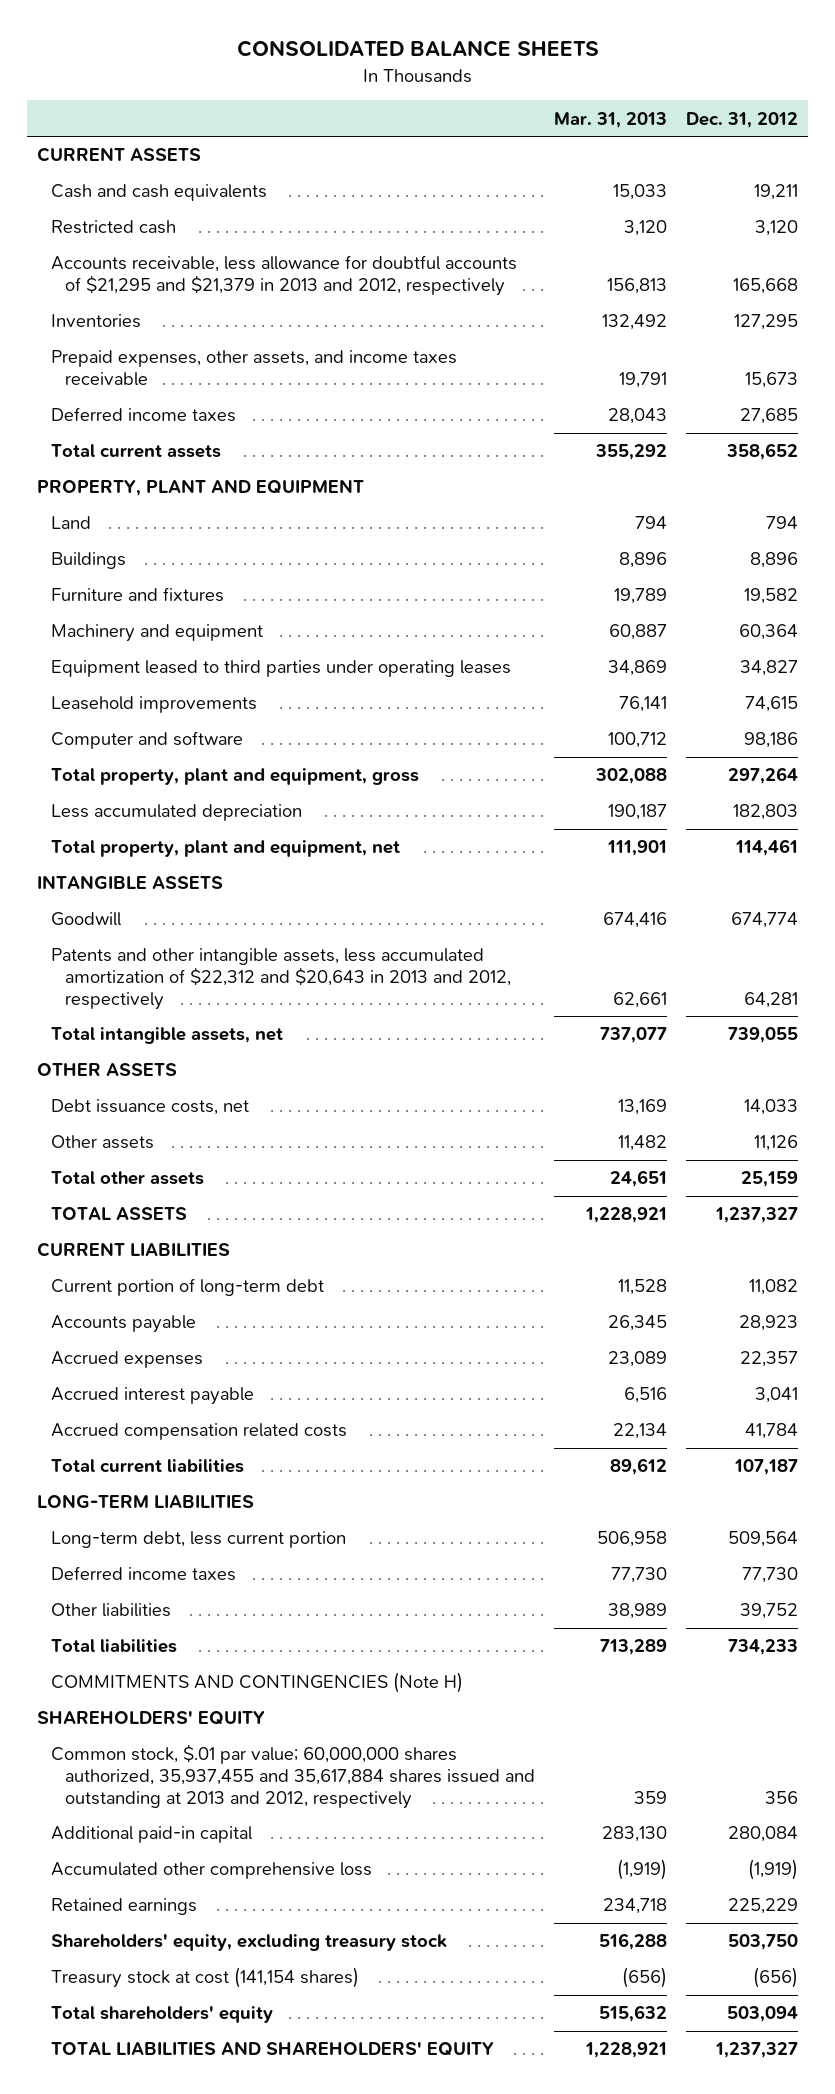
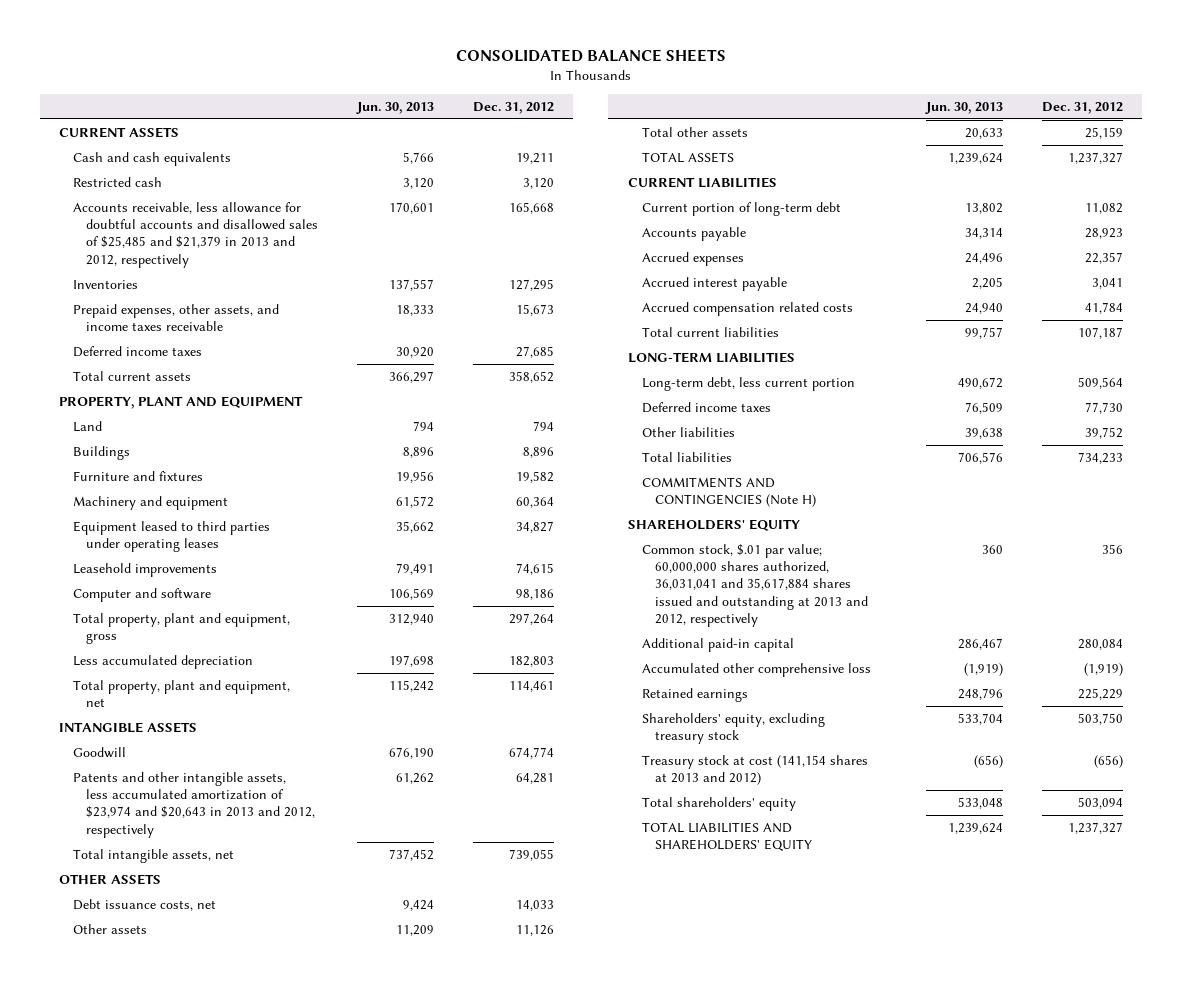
- | Mar. 31, 2013 | Dec. 31, 2012
+ | Jun. 30, 2013 | Dec. 31, 2012
- Accounts receivable, less allowance for doubtful accounts of $21,295 and $21,379 in 2013 and 2012, respectively | 156,813 | 165,668
+ Accounts receivable, less allowance for doubtful accounts and disallowed sales of $25,485 and $21,379 in 2013 and 2012, respectively | 170,601 | 165,668
- Patents and other intangible assets, less accumulated amortization of $22,312 and $20,643 in 2013 and 2012, respectively | 62,661 | 64,281
+ Patents and other intangible assets, less accumulated amortization of $23,974 and $20,643 in 2013 and 2012, respectively | 61,262 | 64,281
- Common stock, $.01 par value; 60,000,000 shares authorized, 35,937,455 and 35,617,884 shares issued and outstanding at 2013 and 2012, respectively | 359 | 356
+ Common stock, $.01 par value; 60,000,000 shares authorized, 36,031,041 and 35,617,884 shares issued and outstanding at 2013 and 2012, respectively | 360 | 356
- Treasury stock at cost (141,154 shares) | (656) | (656)
+ Treasury stock at cost (141,154 shares at 2013 and 2012) | (656) | (656)

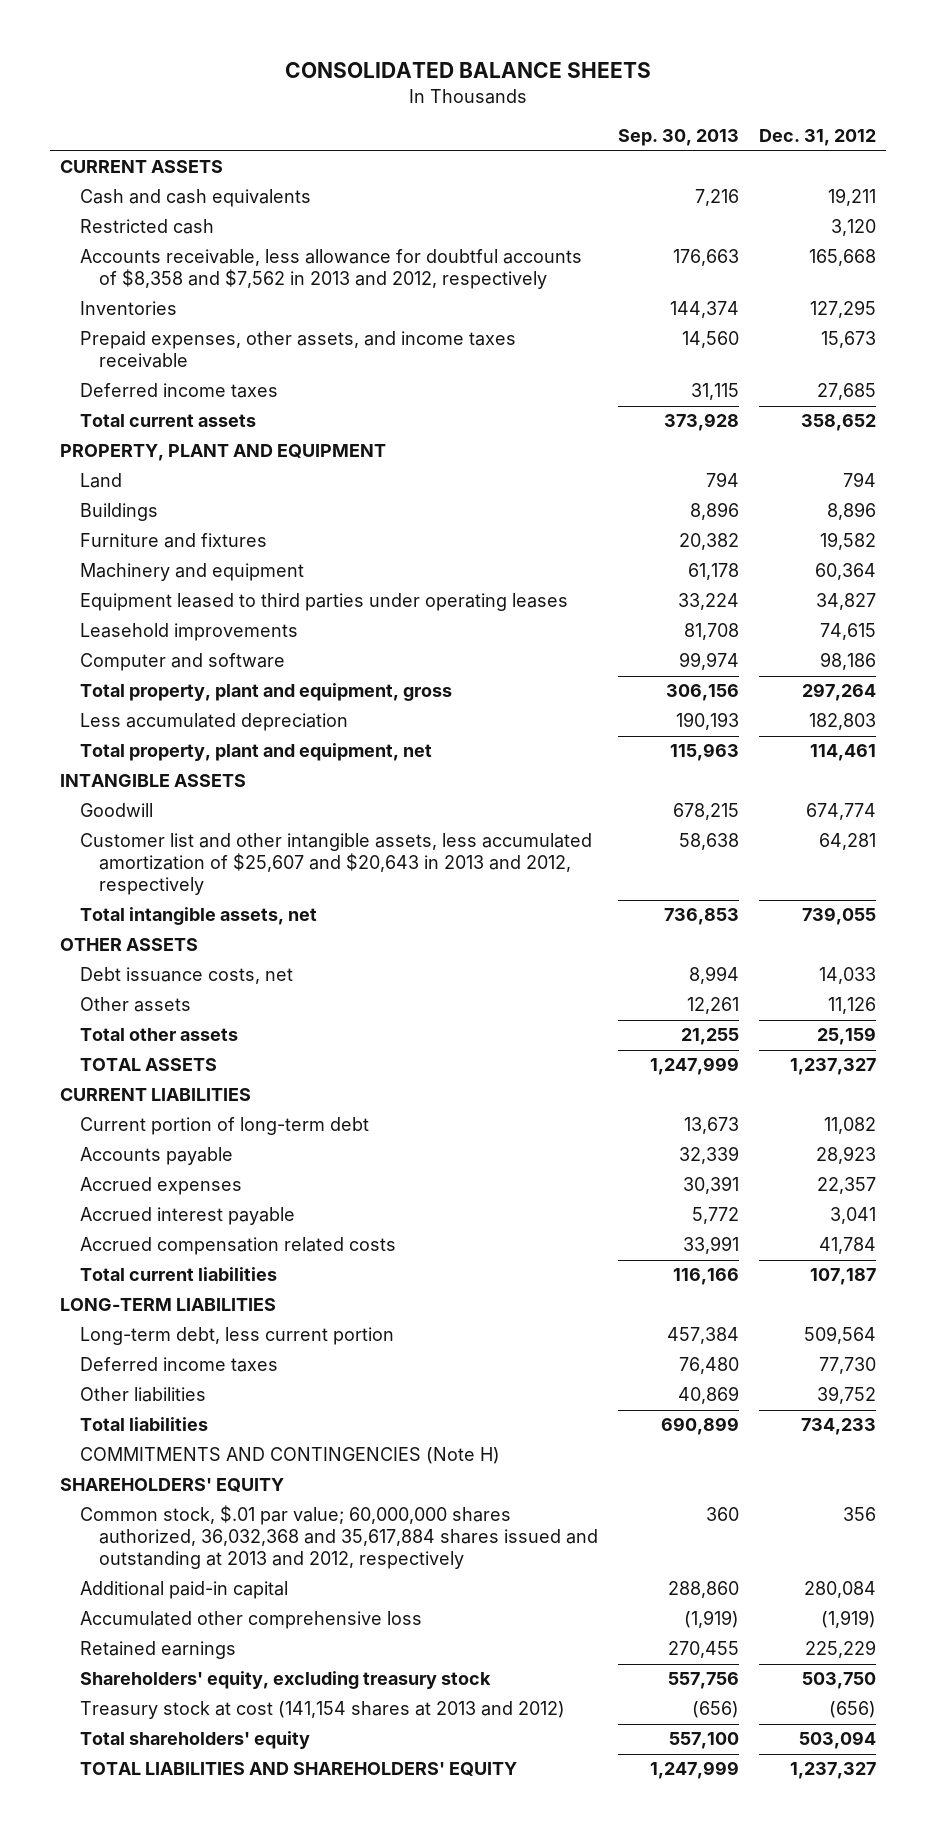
- | Jun. 30, 2013 | Dec. 31, 2012
+ | Sep. 30, 2013 | Dec. 31, 2012
- Accounts receivable, less allowance for doubtful accounts and disallowed sales of $25,485 and $21,379 in 2013 and 2012, respectively | 170,601 | 165,668
+ Accounts receivable, less allowance for doubtful accounts of $8,358 and $7,562 in 2013 and 2012, respectively | 176,663 | 165,668
- Patents and other intangible assets, less accumulated amortization of $23,974 and $20,643 in 2013 and 2012, respectively | 61,262 | 64,281
+ Customer list and other intangible assets, less accumulated amortization of $25,607 and $20,643 in 2013 and 2012, respectively | 58,638 | 64,281
- Common stock, $.01 par value; 60,000,000 shares authorized, 36,031,041 and 35,617,884 shares issued and outstanding at 2013 and 2012, respectively | 360 | 356
+ Common stock, $.01 par value; 60,000,000 shares authorized, 36,032,368 and 35,617,884 shares issued and outstanding at 2013 and 2012, respectively | 360 | 356

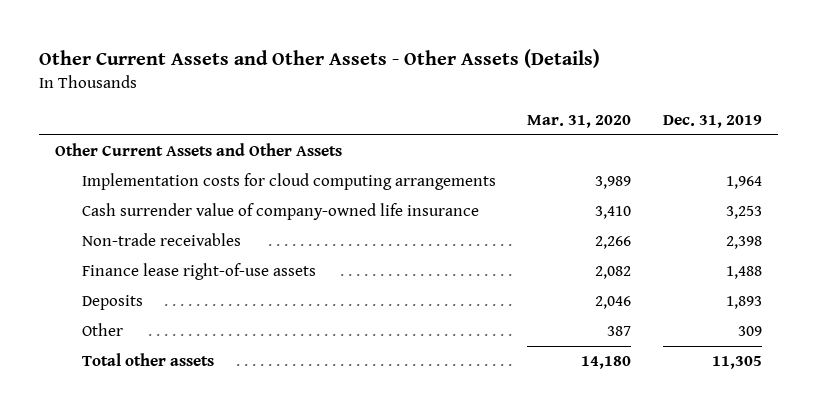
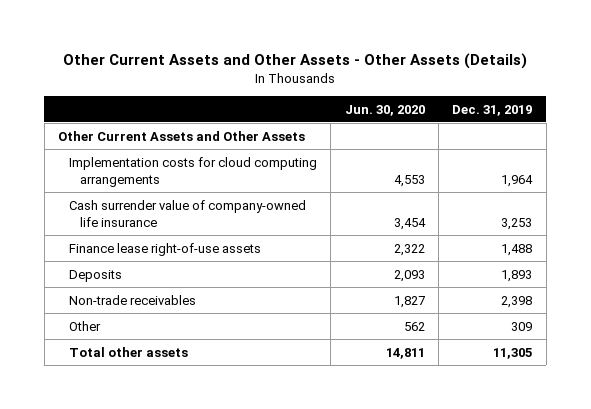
- | Mar. 31, 2020 | Dec. 31, 2019
+ | Jun. 30, 2020 | Dec. 31, 2019
moved down: Non-trade receivables | 1,827 | 2,398

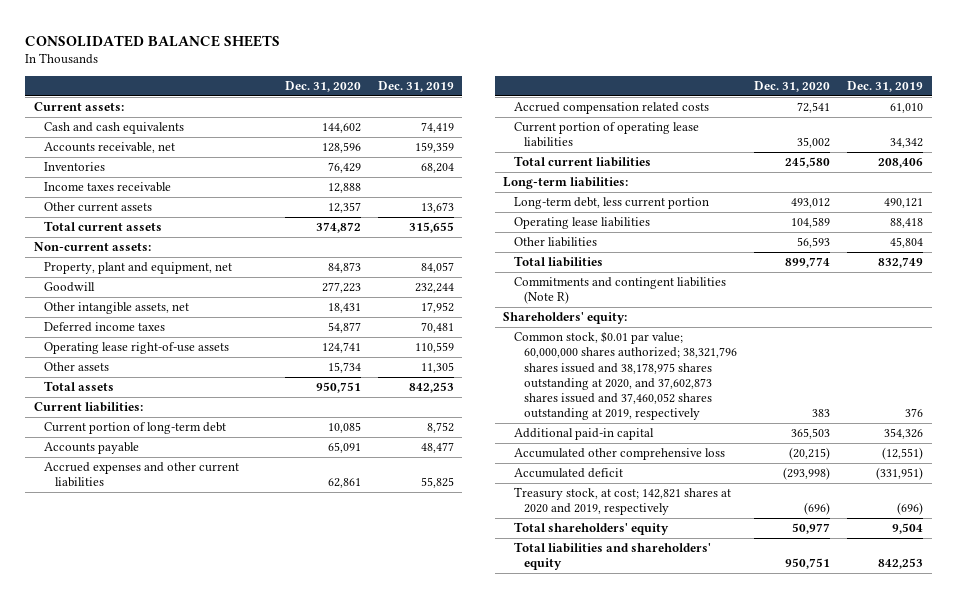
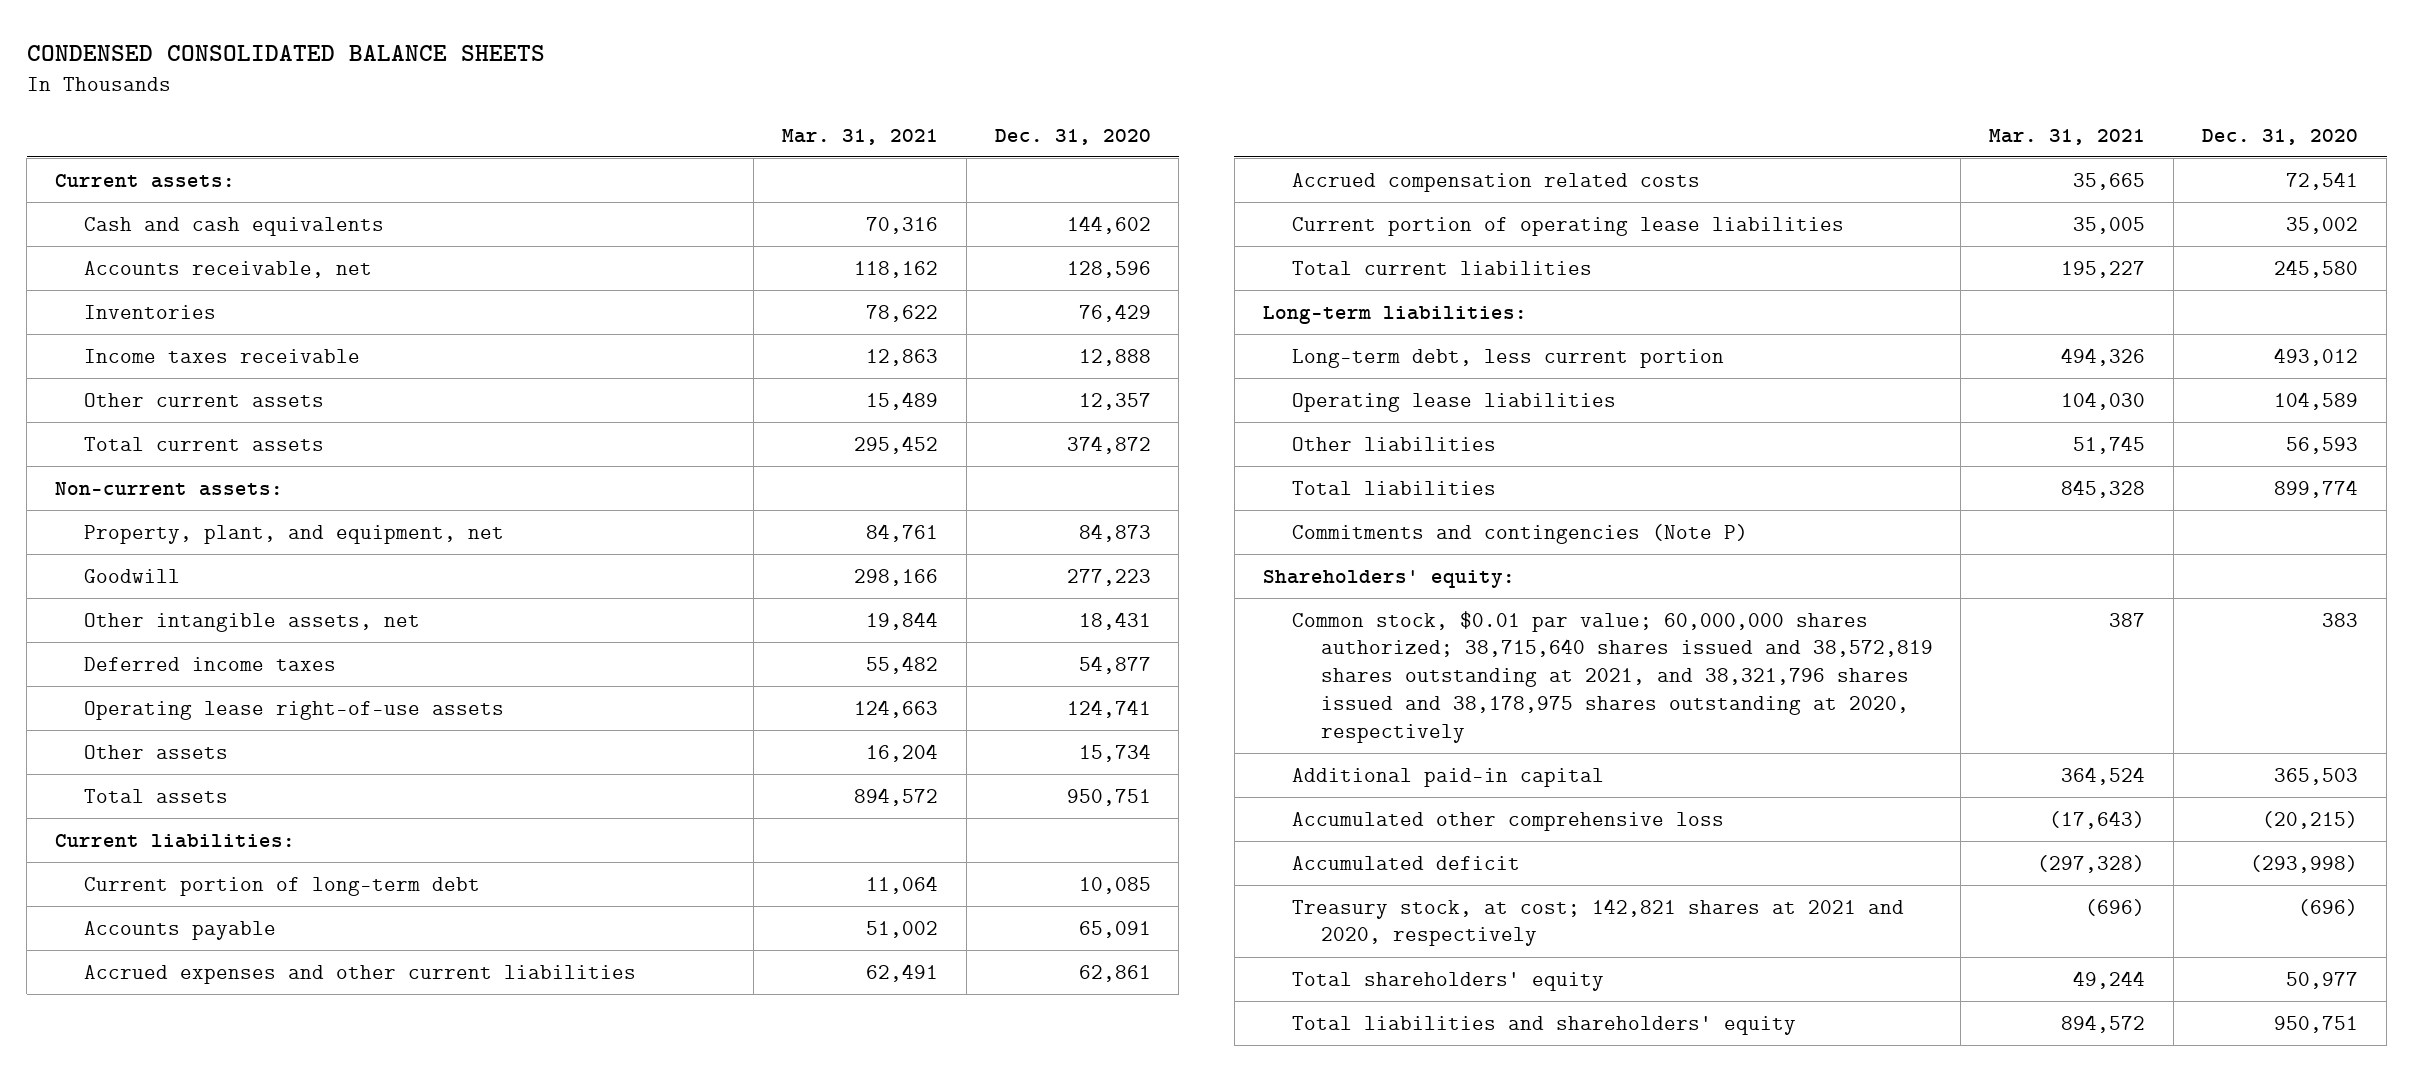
- CONSOLIDATED BALANCE SHEETS
+ CONDENSED CONSOLIDATED BALANCE SHEETS
- | Dec. 31, 2020 | Dec. 31, 2019
+ | Mar. 31, 2021 | Dec. 31, 2020
- Property, plant and equipment, net | 84,873 | 84,057
+ Property, plant, and equipment, net | 84,761 | 84,873
- Commitments and contingent liabilities (Note R)
+ Commitments and contingencies (Note P)
- Common stock, $0.01 par value; 60,000,000 shares authorized; 38,321,796 shares issued and 38,178,975 shares outstanding at 2020, and 37,602,873 shares issued and 37,460,052 shares outstanding at 2019, respectively | 383 | 376
+ Common stock, $0.01 par value; 60,000,000 shares authorized; 38,715,640 shares issued and 38,572,819 shares outstanding at 2021, and 38,321,796 shares issued and 38,178,975 shares outstanding at 2020, respectively | 387 | 383
- Treasury stock, at cost; 142,821 shares at 2020 and 2019, respectively | (696) | (696)
+ Treasury stock, at cost; 142,821 shares at 2021 and 2020, respectively | (696) | (696)

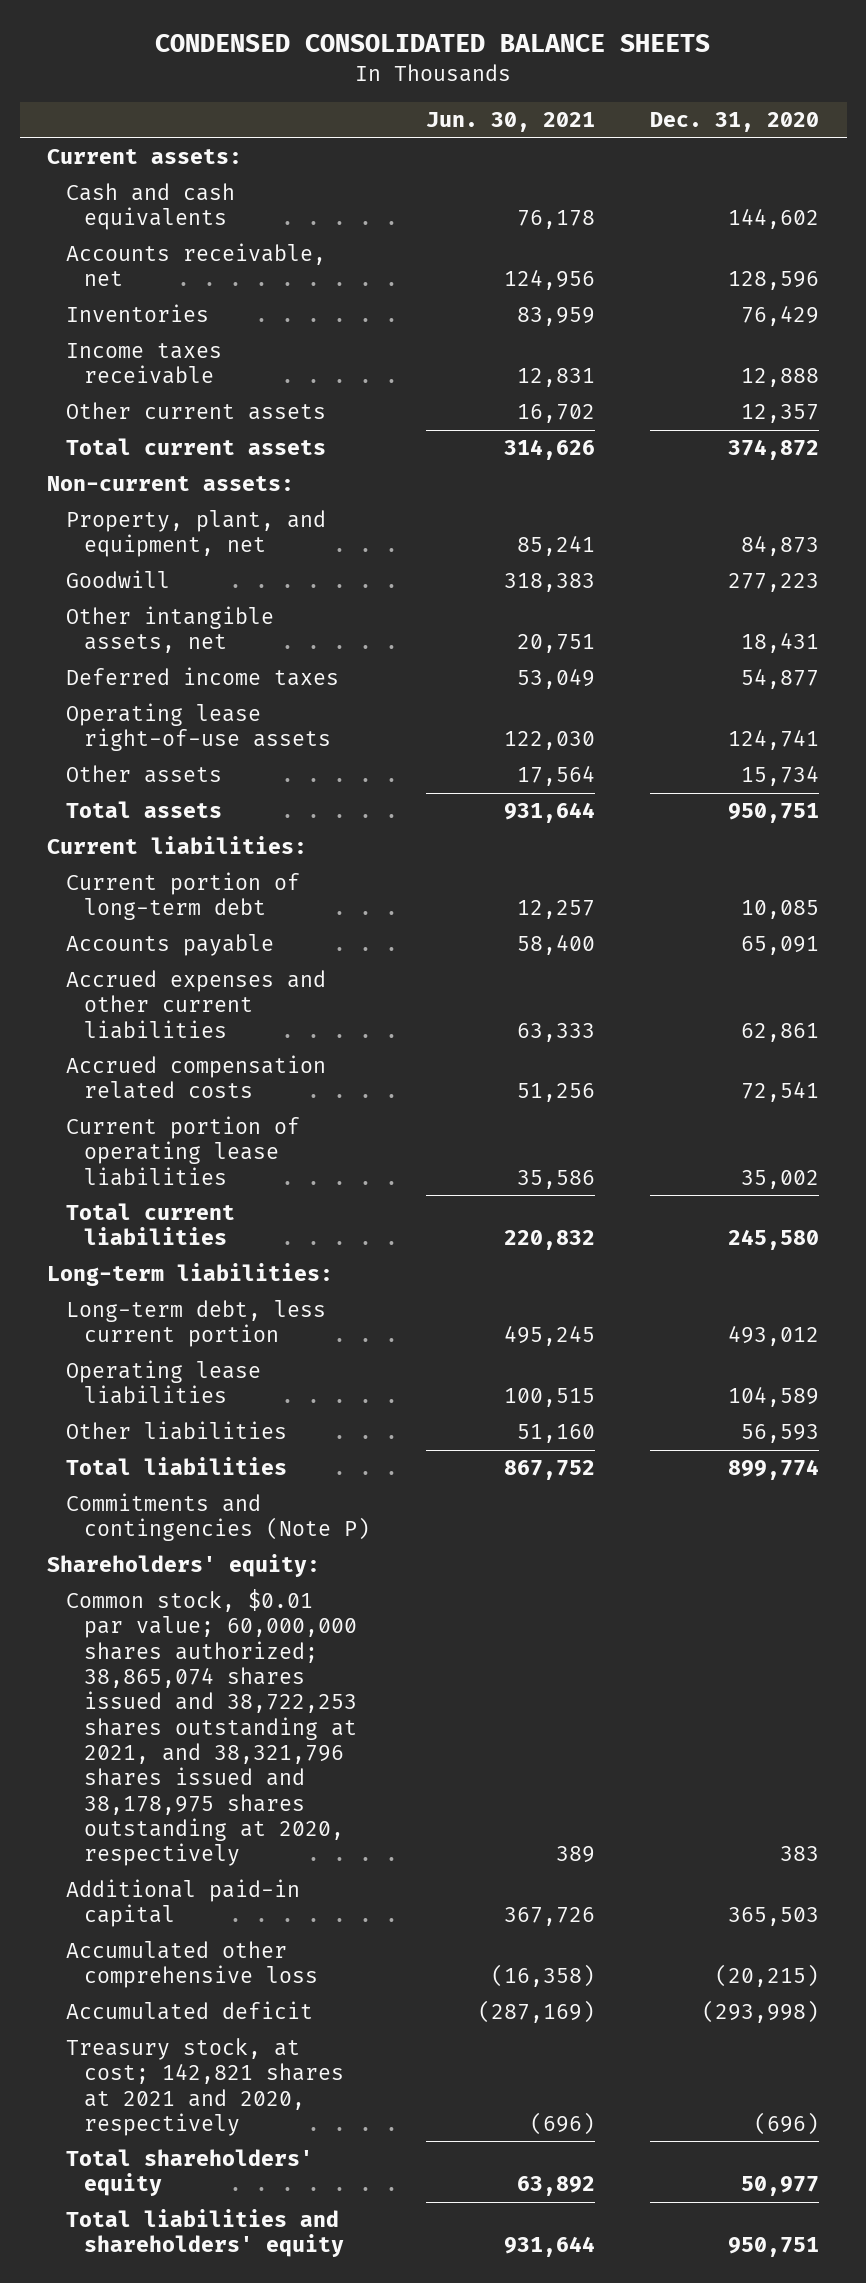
- | Mar. 31, 2021 | Dec. 31, 2020
+ | Jun. 30, 2021 | Dec. 31, 2020
- Common stock, $0.01 par value; 60,000,000 shares authorized; 38,715,640 shares issued and 38,572,819 shares outstanding at 2021, and 38,321,796 shares issued and 38,178,975 shares outstanding at 2020, respectively | 387 | 383
+ Common stock, $0.01 par value; 60,000,000 shares authorized; 38,865,074 shares issued and 38,722,253 shares outstanding at 2021, and 38,321,796 shares issued and 38,178,975 shares outstanding at 2020, respectively | 389 | 383

